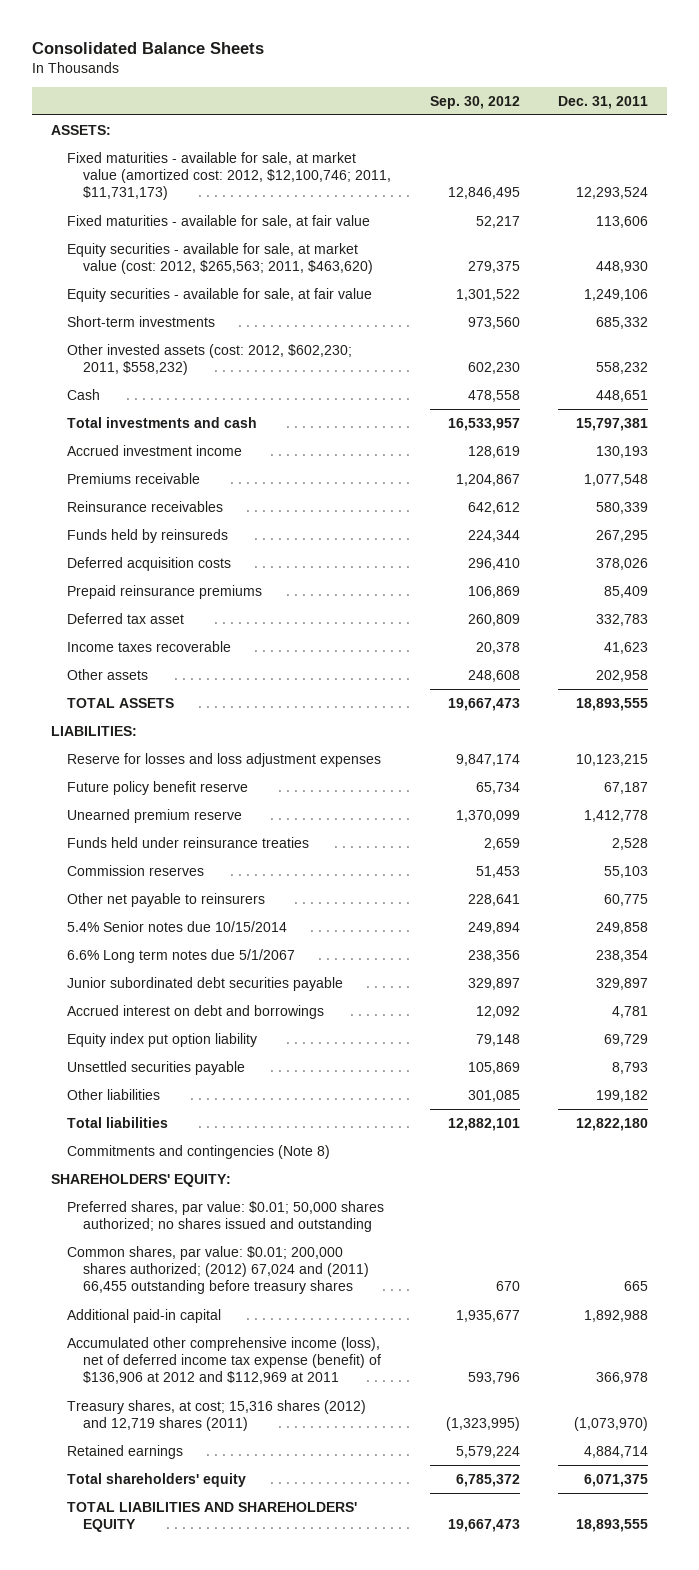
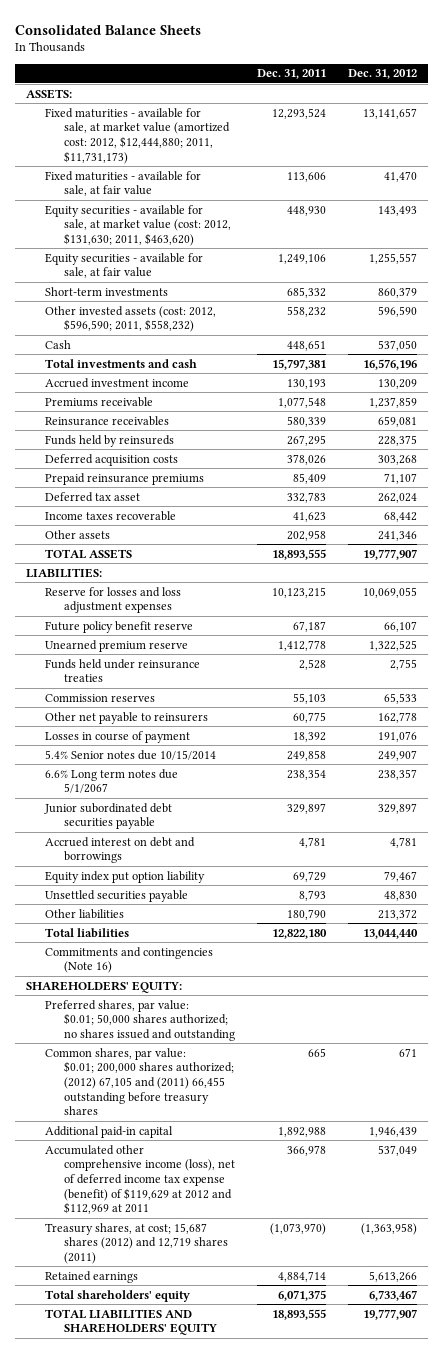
- | Sep. 30, 2012 | Dec. 31, 2011
+ | Dec. 31, 2011 | Dec. 31, 2012
- Fixed maturities - available for sale, at market value (amortized cost: 2012, $12,100,746; 2011, $11,731,173) | 12,846,495 | 12,293,524
+ Fixed maturities - available for sale, at market value (amortized cost: 2012, $12,444,880; 2011, $11,731,173) | 12,293,524 | 13,141,657
- Equity securities - available for sale, at market value (cost: 2012, $265,563; 2011, $463,620) | 279,375 | 448,930
+ Equity securities - available for sale, at market value (cost: 2012, $131,630; 2011, $463,620) | 448,930 | 143,493
- Other invested assets (cost: 2012, $602,230; 2011, $558,232) | 602,230 | 558,232
+ Other invested assets (cost: 2012, $596,590; 2011, $558,232) | 558,232 | 596,590
+ Losses in course of payment | 18,392 | 191,076
- Other liabilities | 301,085 | 199,182
+ Other liabilities | 180,790 | 213,372
- Commitments and contingencies (Note 8)
+ Commitments and contingencies (Note 16)
- Common shares, par value: $0.01; 200,000 shares authorized; (2012) 67,024 and (2011) 66,455 outstanding before treasury shares | 670 | 665
+ Common shares, par value: $0.01; 200,000 shares authorized; (2012) 67,105 and (2011) 66,455 outstanding before treasury shares | 665 | 671
- Accumulated other comprehensive income (loss), net of deferred income tax expense (benefit) of $136,906 at 2012 and $112,969 at 2011 | 593,796 | 366,978
- Treasury shares, at cost; 15,316 shares (2012) and 12,719 shares (2011) | (1,323,995) | (1,073,970)
+ Accumulated other comprehensive income (loss), net of deferred income tax expense (benefit) of $119,629 at 2012 and $112,969 at 2011 | 366,978 | 537,049
+ Treasury shares, at cost; 15,687 shares (2012) and 12,719 shares (2011) | (1,073,970) | (1,363,958)

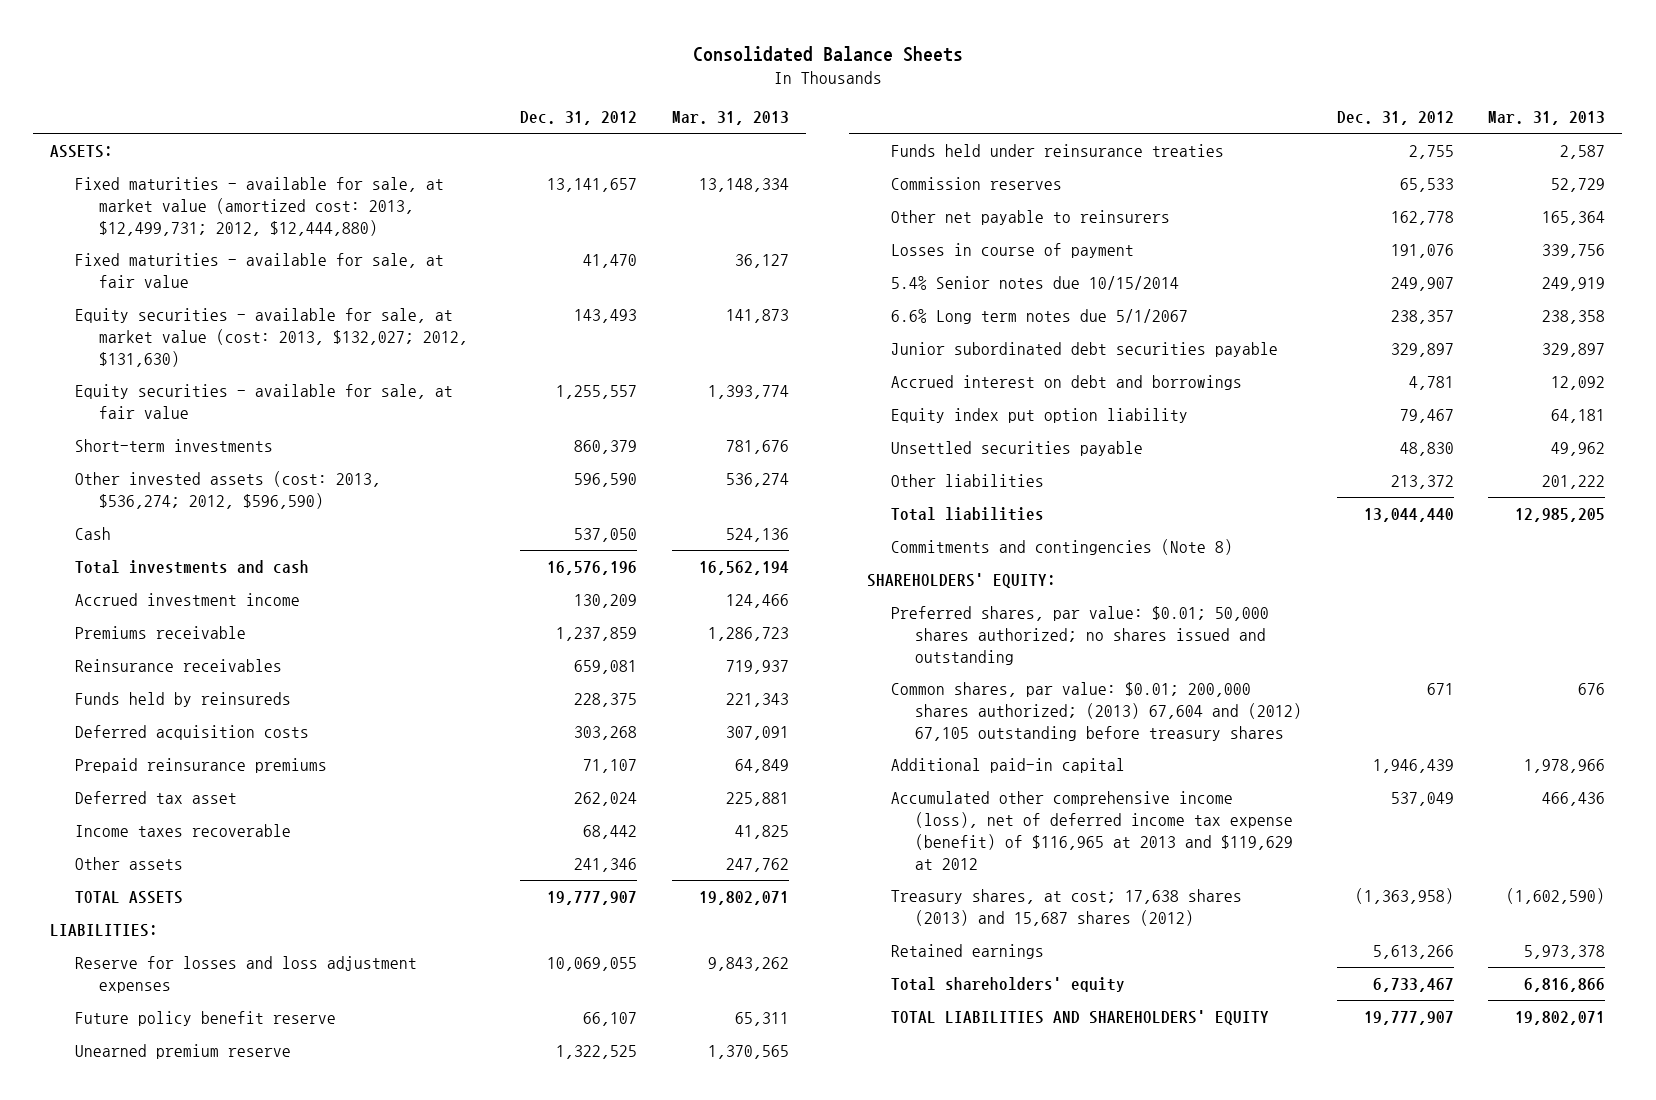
- | Dec. 31, 2011 | Dec. 31, 2012
+ | Dec. 31, 2012 | Mar. 31, 2013
- Fixed maturities - available for sale, at market value (amortized cost: 2012, $12,444,880; 2011, $11,731,173) | 12,293,524 | 13,141,657
+ Fixed maturities - available for sale, at market value (amortized cost: 2013, $12,499,731; 2012, $12,444,880) | 13,141,657 | 13,148,334
- Equity securities - available for sale, at market value (cost: 2012, $131,630; 2011, $463,620) | 448,930 | 143,493
+ Equity securities - available for sale, at market value (cost: 2013, $132,027; 2012, $131,630) | 143,493 | 141,873
- Other invested assets (cost: 2012, $596,590; 2011, $558,232) | 558,232 | 596,590
+ Other invested assets (cost: 2013, $536,274; 2012, $596,590) | 596,590 | 536,274
- Commitments and contingencies (Note 16)
+ Commitments and contingencies (Note 8)
- Common shares, par value: $0.01; 200,000 shares authorized; (2012) 67,105 and (2011) 66,455 outstanding before treasury shares | 665 | 671
+ Common shares, par value: $0.01; 200,000 shares authorized; (2013) 67,604 and (2012) 67,105 outstanding before treasury shares | 671 | 676
- Accumulated other comprehensive income (loss), net of deferred income tax expense (benefit) of $119,629 at 2012 and $112,969 at 2011 | 366,978 | 537,049
- Treasury shares, at cost; 15,687 shares (2012) and 12,719 shares (2011) | (1,073,970) | (1,363,958)
+ Accumulated other comprehensive income (loss), net of deferred income tax expense (benefit) of $116,965 at 2013 and $119,629 at 2012 | 537,049 | 466,436
+ Treasury shares, at cost; 17,638 shares (2013) and 15,687 shares (2012) | (1,363,958) | (1,602,590)

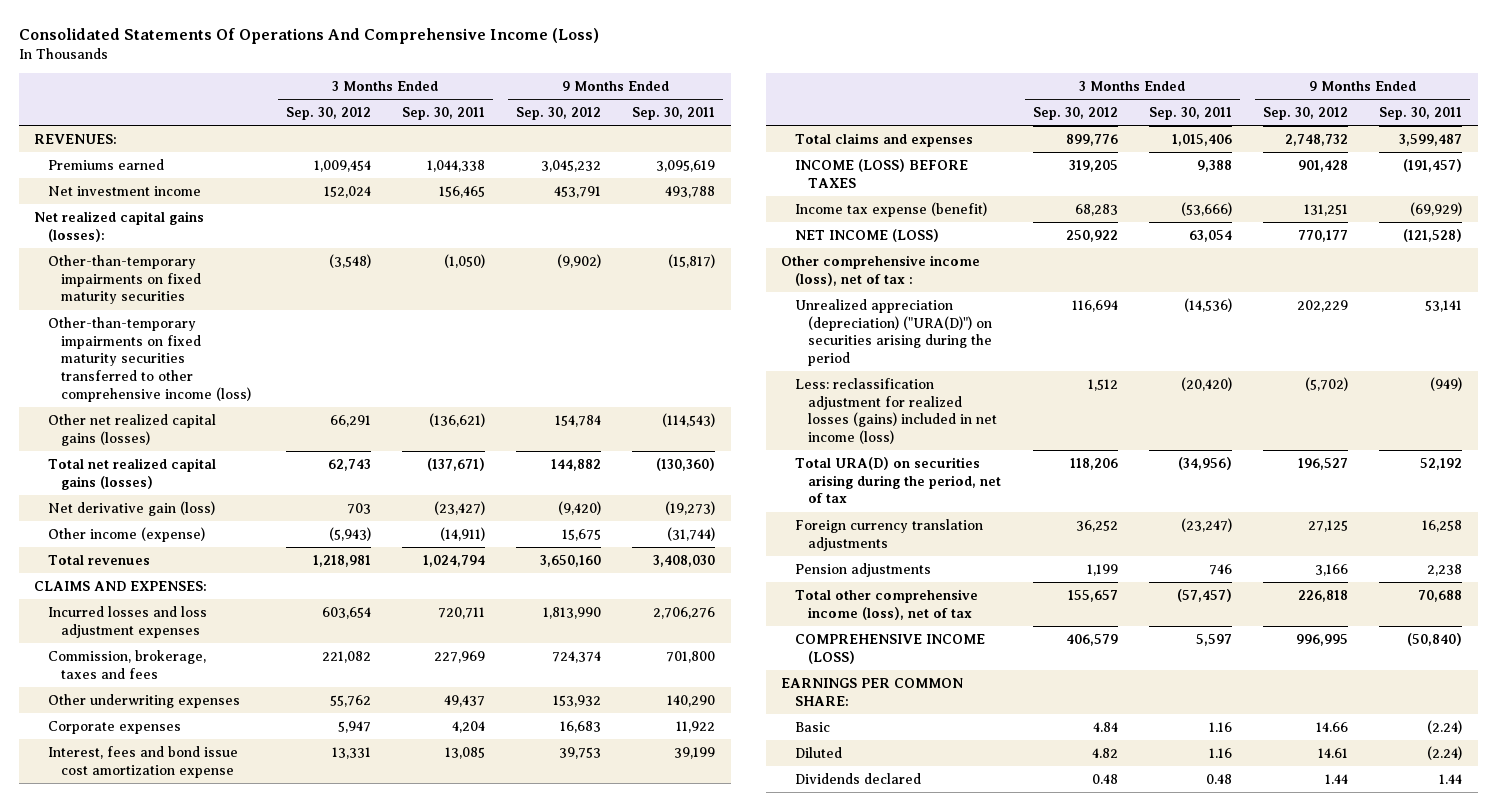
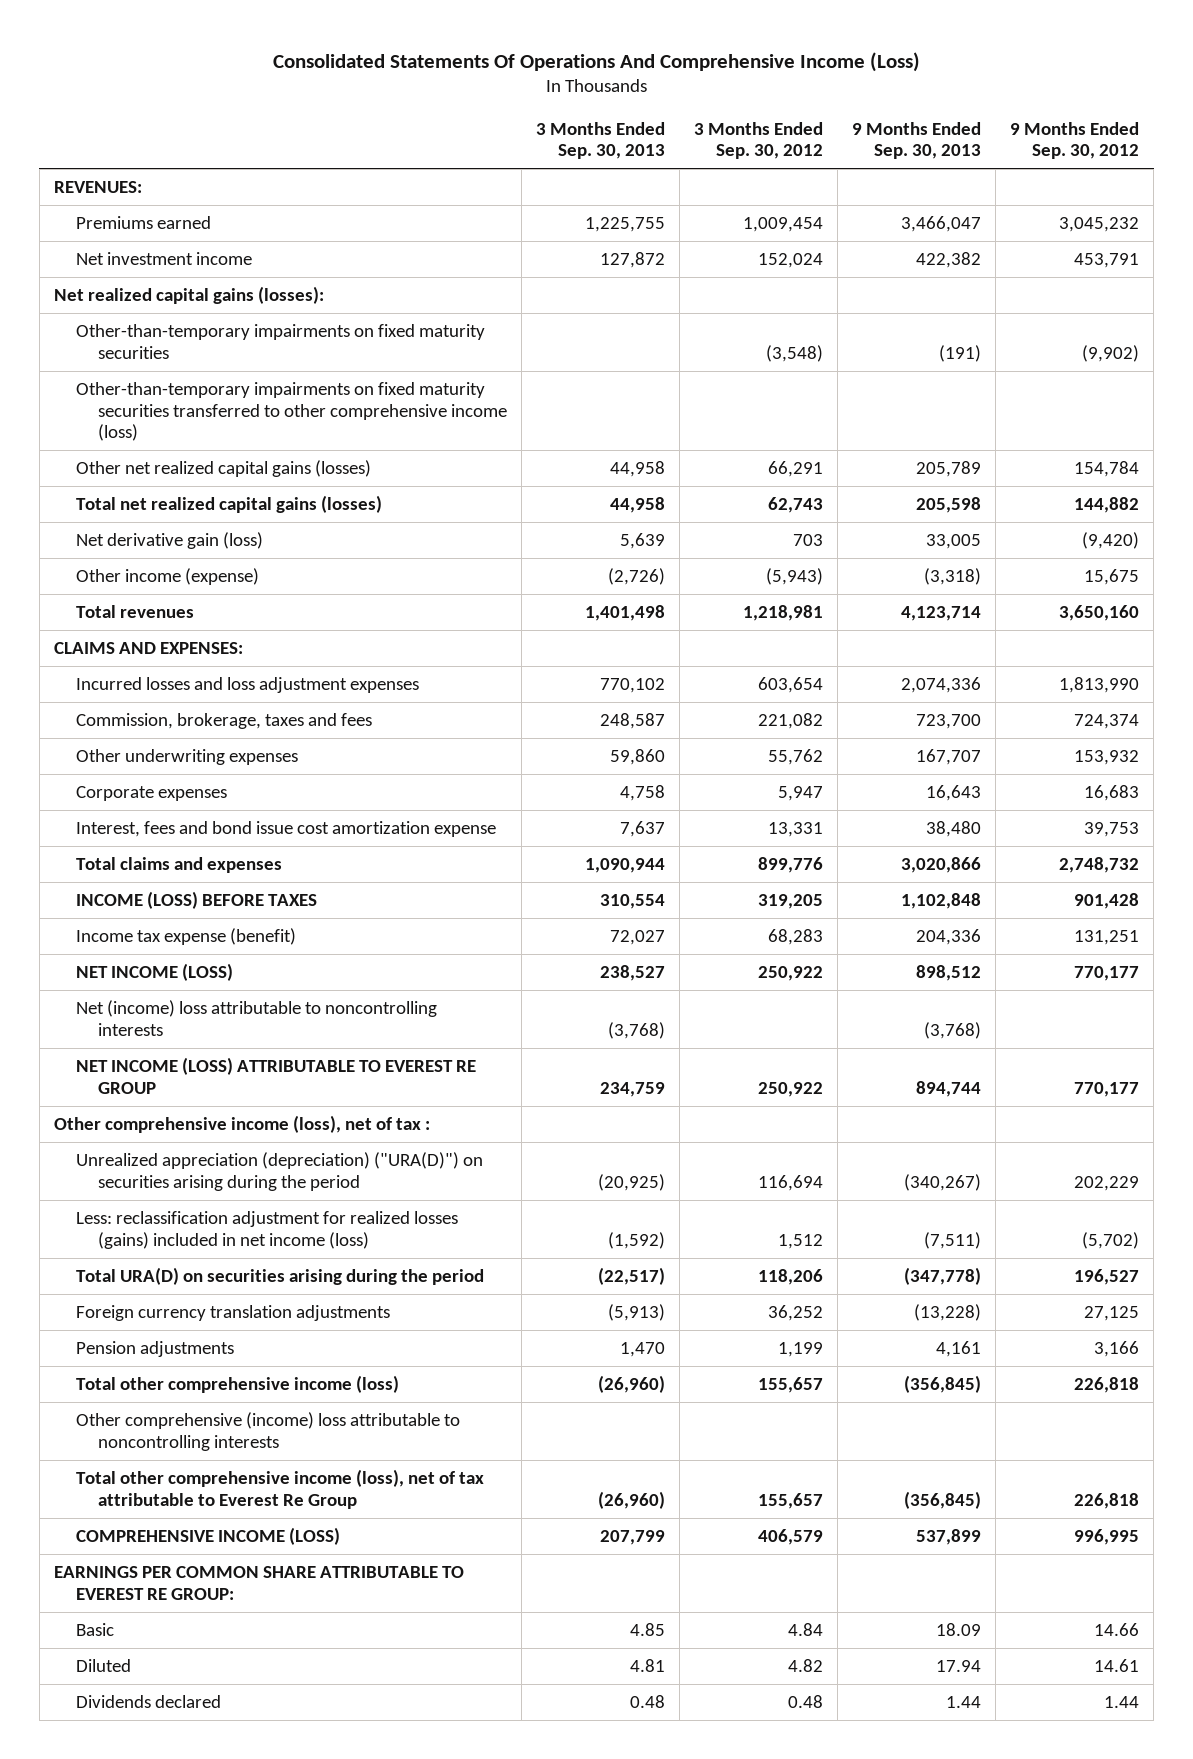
- | 3 Months Ended Sep. 30, 2012 | 3 Months Ended Sep. 30, 2011 | 9 Months Ended Sep. 30, 2012 | 9 Months Ended Sep. 30, 2011
+ | 3 Months Ended Sep. 30, 2013 | 3 Months Ended Sep. 30, 2012 | 9 Months Ended Sep. 30, 2013 | 9 Months Ended Sep. 30, 2012
+ Net (income) loss attributable to noncontrolling interests | (3,768) | | (3,768) |
+ NET INCOME (LOSS) ATTRIBUTABLE TO EVEREST RE GROUP | 234,759 | 250,922 | 894,744 | 770,177
- Total URA(D) on securities arising during the period, net of tax | 118,206 | (34,956) | 196,527 | 52,192
+ Total URA(D) on securities arising during the period | (22,517) | 118,206 | (347,778) | 196,527
- Total other comprehensive income (loss), net of tax | 155,657 | (57,457) | 226,818 | 70,688
+ Total other comprehensive income (loss) | (26,960) | 155,657 | (356,845) | 226,818
+ Other comprehensive (income) loss attributable to noncontrolling interests
+ Total other comprehensive income (loss), net of tax attributable to Everest Re Group | (26,960) | 155,657 | (356,845) | 226,818
- EARNINGS PER COMMON SHARE:
+ EARNINGS PER COMMON SHARE ATTRIBUTABLE TO EVEREST RE GROUP:

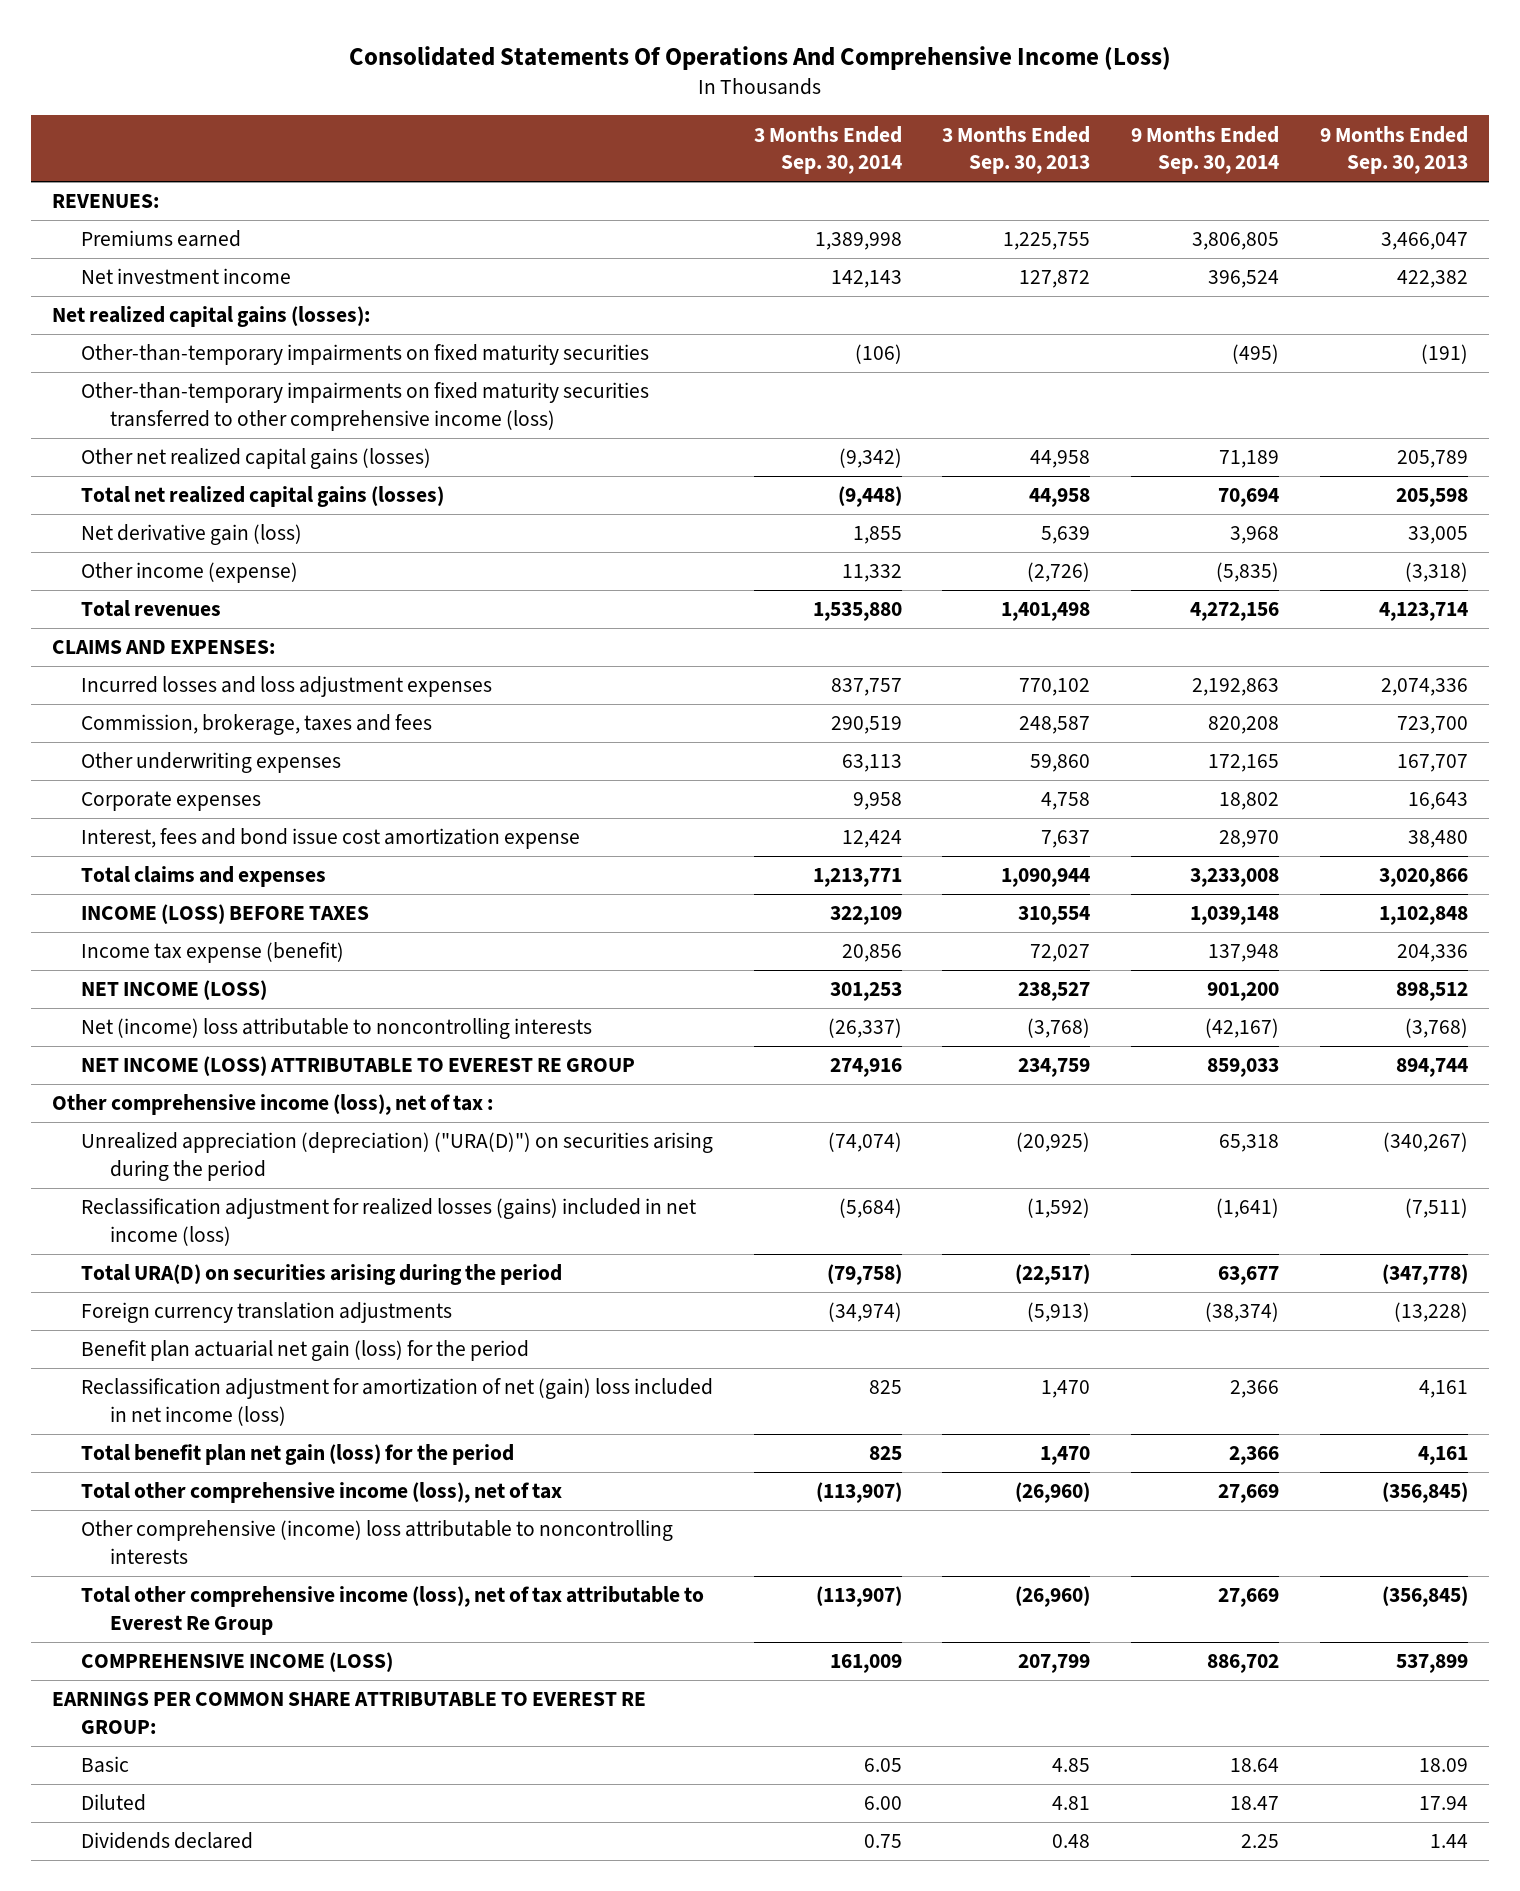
- | 3 Months Ended Sep. 30, 2013 | 3 Months Ended Sep. 30, 2012 | 9 Months Ended Sep. 30, 2013 | 9 Months Ended Sep. 30, 2012
+ | 3 Months Ended Sep. 30, 2014 | 3 Months Ended Sep. 30, 2013 | 9 Months Ended Sep. 30, 2014 | 9 Months Ended Sep. 30, 2013
- Less: reclassification adjustment for realized losses (gains) included in net income (loss) | (1,592) | 1,512 | (7,511) | (5,702)
+ Reclassification adjustment for realized losses (gains) included in net income (loss) | (5,684) | (1,592) | (1,641) | (7,511)
- Pension adjustments | 1,470 | 1,199 | 4,161 | 3,166
- Total other comprehensive income (loss) | (26,960) | 155,657 | (356,845) | 226,818
+ Benefit plan actuarial net gain (loss) for the period
+ Reclassification adjustment for amortization of net (gain) loss included in net income (loss) | 825 | 1,470 | 2,366 | 4,161
+ Total benefit plan net gain (loss) for the period | 825 | 1,470 | 2,366 | 4,161
+ Total other comprehensive income (loss), net of tax | (113,907) | (26,960) | 27,669 | (356,845)

